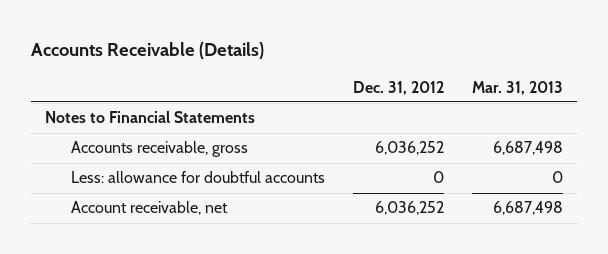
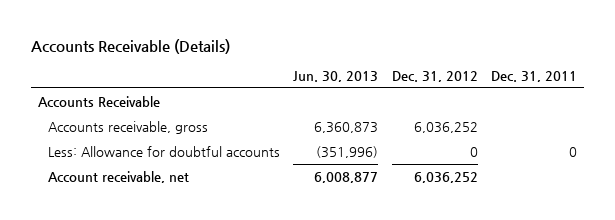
- | Dec. 31, 2012 | Mar. 31, 2013
+ | Jun. 30, 2013 | Dec. 31, 2012 | Dec. 31, 2011
- Notes to Financial Statements
+ Accounts Receivable
- Less: allowance for doubtful accounts | 0 | 0
+ Less: Allowance for doubtful accounts | (351,996) | 0 | 0

